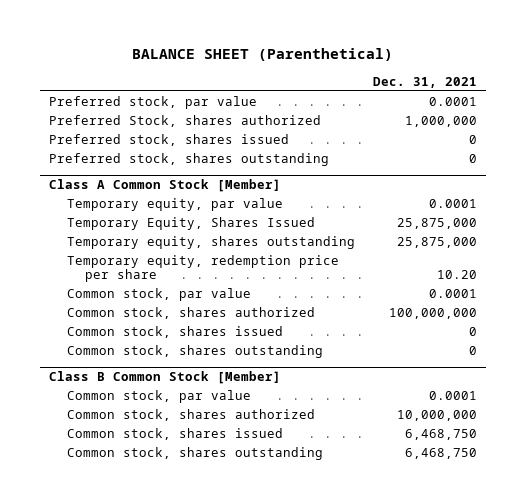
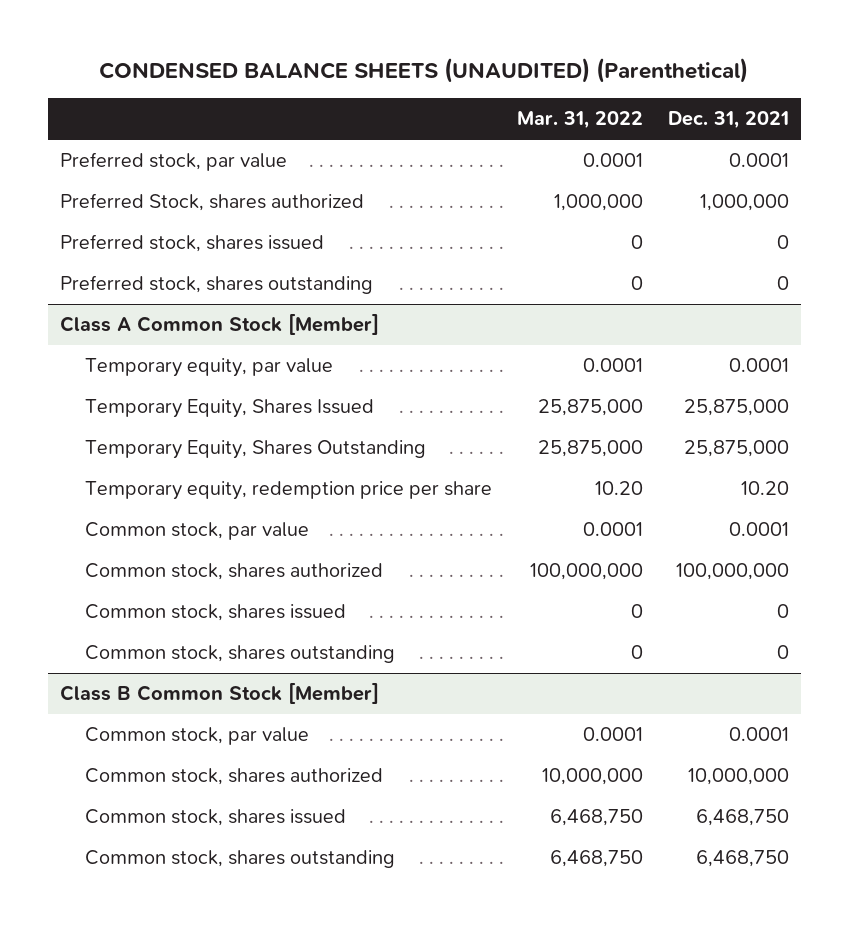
- BALANCE SHEET (Parenthetical)
+ CONDENSED BALANCE SHEETS (UNAUDITED) (Parenthetical)
- | Dec. 31, 2021
+ | Mar. 31, 2022 | Dec. 31, 2021
@ Class A Common Stock [Member]
- Temporary equity, shares outstanding | 25,875,000
+ Temporary Equity, Shares Outstanding | 25,875,000 | 25,875,000

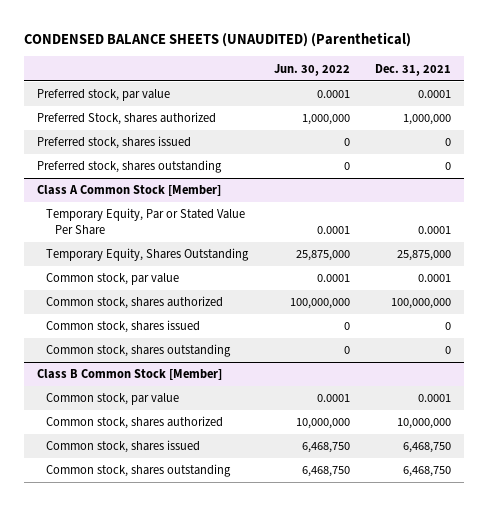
- | Mar. 31, 2022 | Dec. 31, 2021
+ | Jun. 30, 2022 | Dec. 31, 2021
@ Class A Common Stock [Member]
- Temporary equity, par value | 0.0001 | 0.0001
- Temporary Equity, Shares Issued | 25,875,000 | 25,875,000
+ Temporary Equity, Par or Stated Value Per Share | 0.0001 | 0.0001
- Temporary equity, redemption price per share | 10.20 | 10.20

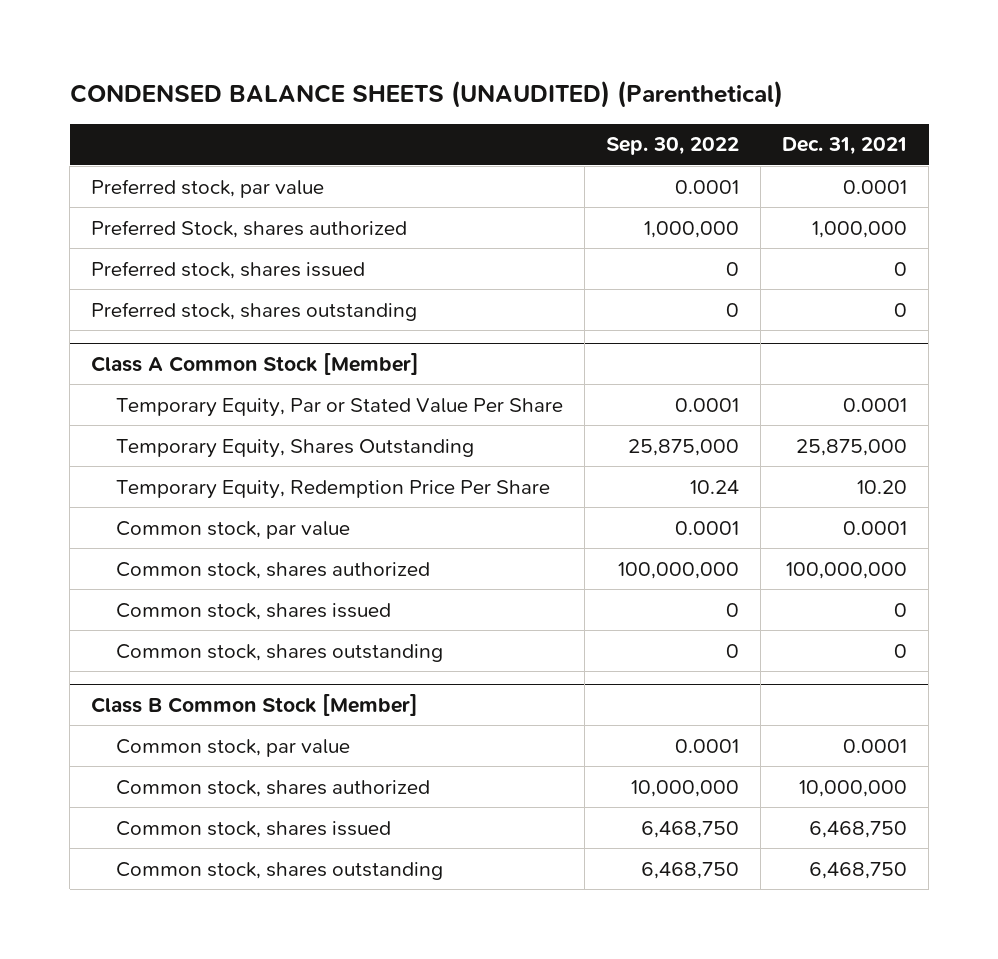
- | Jun. 30, 2022 | Dec. 31, 2021
+ | Sep. 30, 2022 | Dec. 31, 2021
@ Class A Common Stock [Member]
+ Temporary Equity, Redemption Price Per Share | 10.24 | 10.20

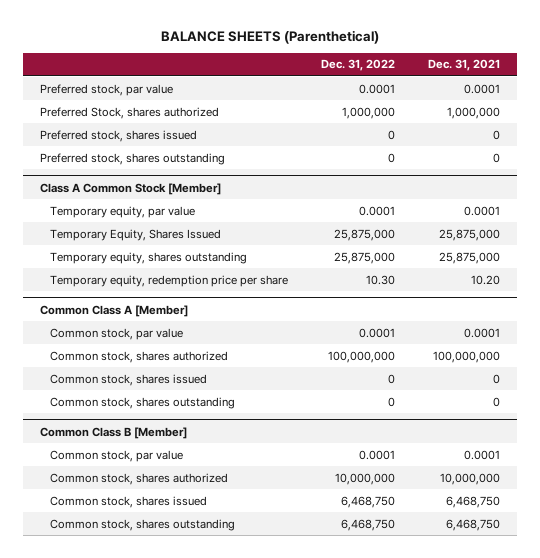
- CONDENSED BALANCE SHEETS (UNAUDITED) (Parenthetical)
+ BALANCE SHEETS (Parenthetical)
- | Sep. 30, 2022 | Dec. 31, 2021
+ | Dec. 31, 2022 | Dec. 31, 2021
@ Class A Common Stock [Member]
- Temporary Equity, Par or Stated Value Per Share | 0.0001 | 0.0001
- Temporary Equity, Shares Outstanding | 25,875,000 | 25,875,000
- Temporary Equity, Redemption Price Per Share | 10.24 | 10.20
+ Temporary equity, par value | 0.0001 | 0.0001
+ Temporary Equity, Shares Issued | 25,875,000 | 25,875,000
+ Temporary equity, shares outstanding | 25,875,000 | 25,875,000
+ Temporary equity, redemption price per share | 10.30 | 10.20
+ Common Class A [Member]
- Class B Common Stock [Member]
+ Common Class B [Member]

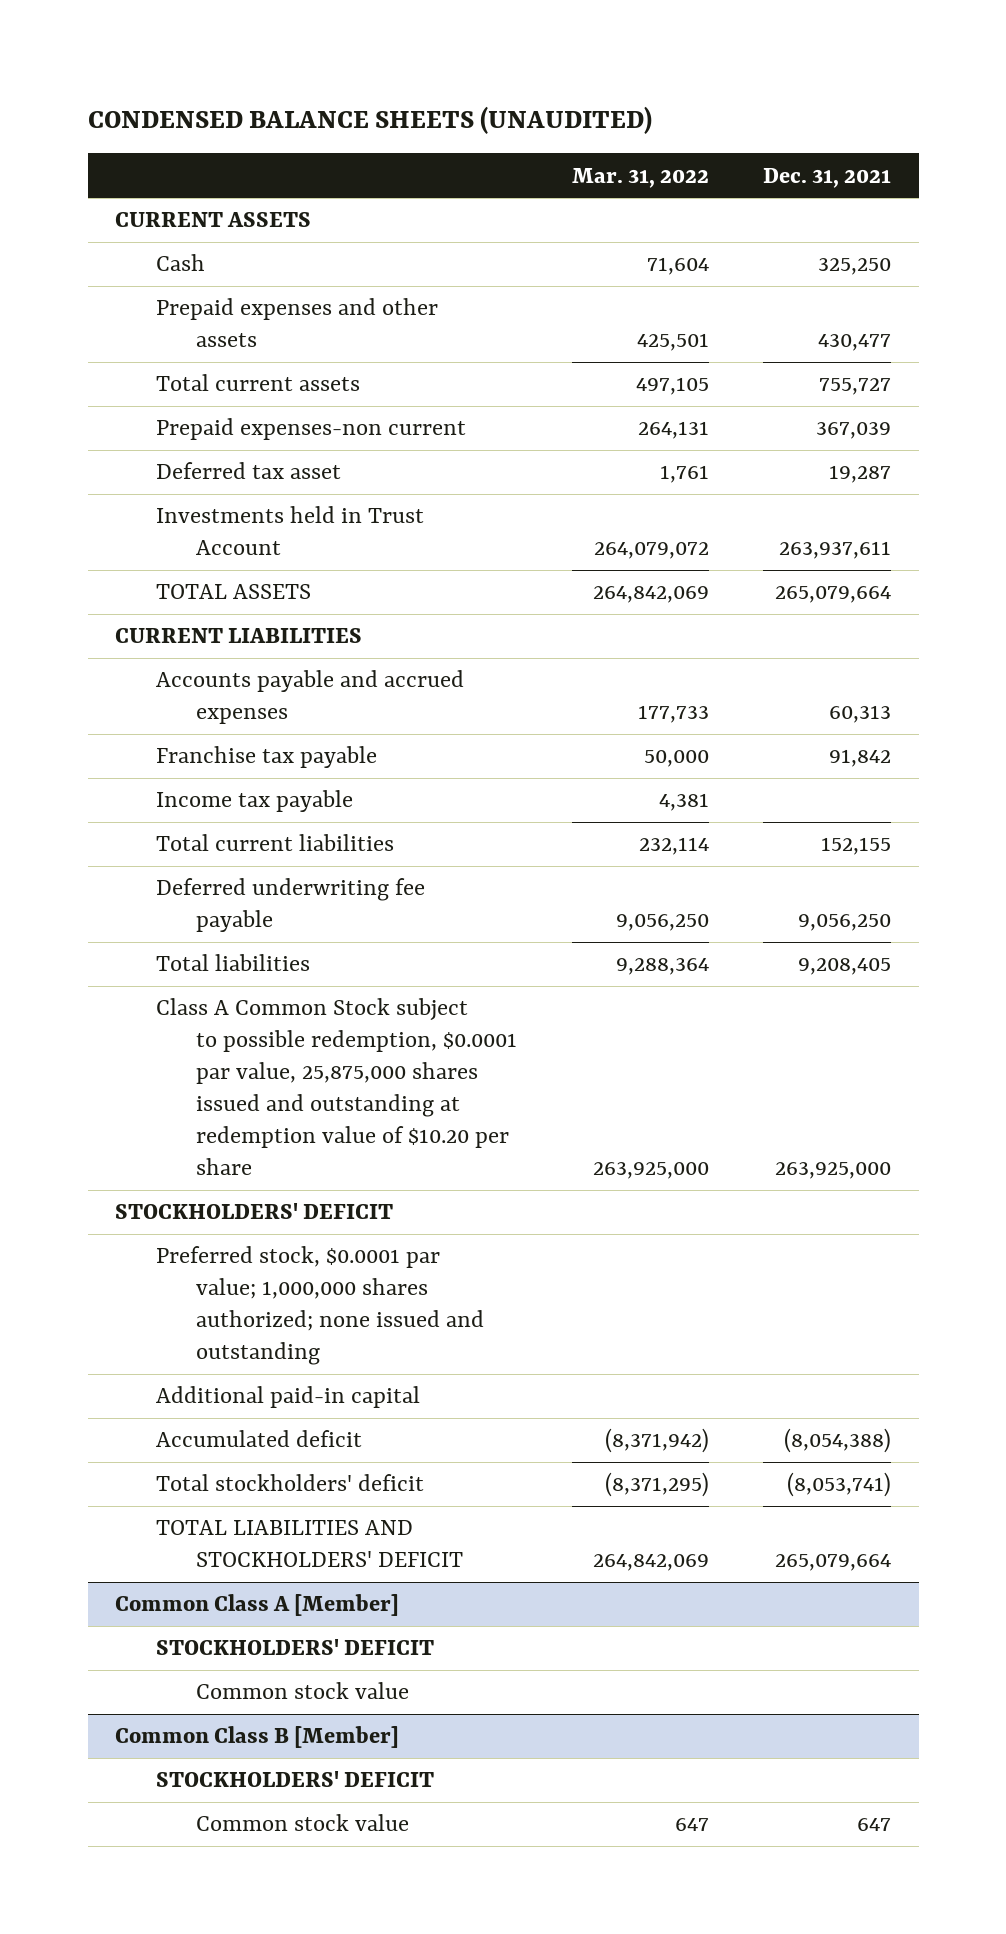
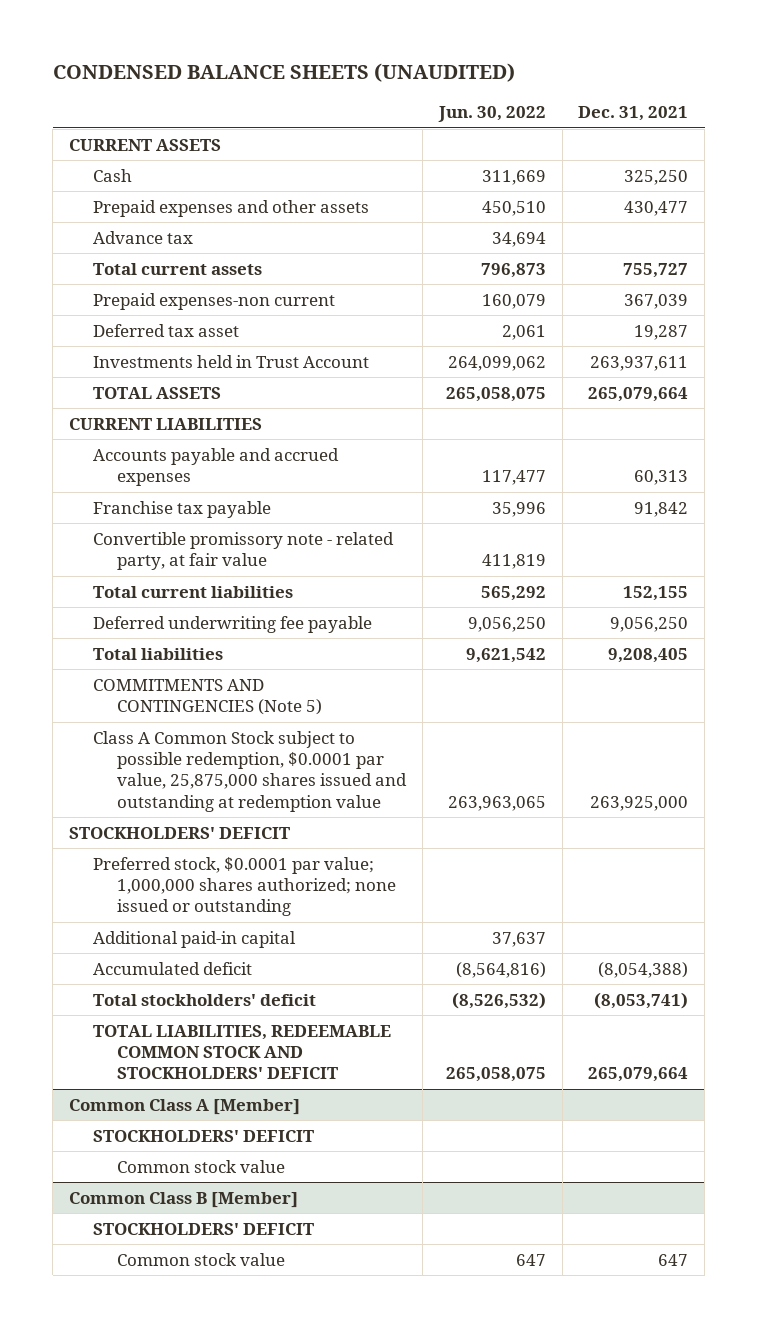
- | Mar. 31, 2022 | Dec. 31, 2021
+ | Jun. 30, 2022 | Dec. 31, 2021
+ Advance tax | 34,694 |
- Income tax payable | 4,381 |
+ Convertible promissory note - related party, at fair value | 411,819 |
- Class A Common Stock subject to possible redemption, $0.0001 par value, 25,875,000 shares issued and outstanding at redemption value of $10.20 per share | 263,925,000 | 263,925,000
+ COMMITMENTS AND CONTINGENCIES (Note 5)
+ Class A Common Stock subject to possible redemption, $0.0001 par value, 25,875,000 shares issued and outstanding at redemption value | 263,963,065 | 263,925,000
- Preferred stock, $0.0001 par value; 1,000,000 shares authorized; none issued and outstanding
+ Preferred stock, $0.0001 par value; 1,000,000 shares authorized; none issued or outstanding
- TOTAL LIABILITIES AND STOCKHOLDERS' DEFICIT | 264,842,069 | 265,079,664
+ TOTAL LIABILITIES, REDEEMABLE COMMON STOCK AND STOCKHOLDERS' DEFICIT | 265,058,075 | 265,079,664

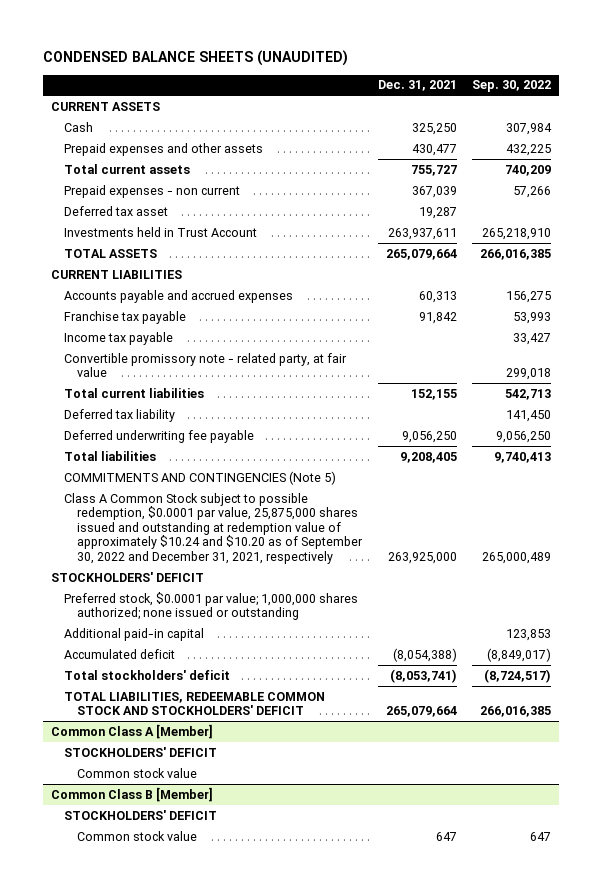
- | Jun. 30, 2022 | Dec. 31, 2021
+ | Dec. 31, 2021 | Sep. 30, 2022
- Advance tax | 34,694 |
- Prepaid expenses-non current | 160,079 | 367,039
+ Prepaid expenses - non current | 367,039 | 57,266
+ Income tax payable | | 33,427
+ Deferred tax liability | | 141,450
- Class A Common Stock subject to possible redemption, $0.0001 par value, 25,875,000 shares issued and outstanding at redemption value | 263,963,065 | 263,925,000
+ Class A Common Stock subject to possible redemption, $0.0001 par value, 25,875,000 shares issued and outstanding at redemption value of approximately $10.24 and $10.20 as of September 30, 2022 and December 31, 2021, respectively | 263,925,000 | 265,000,489

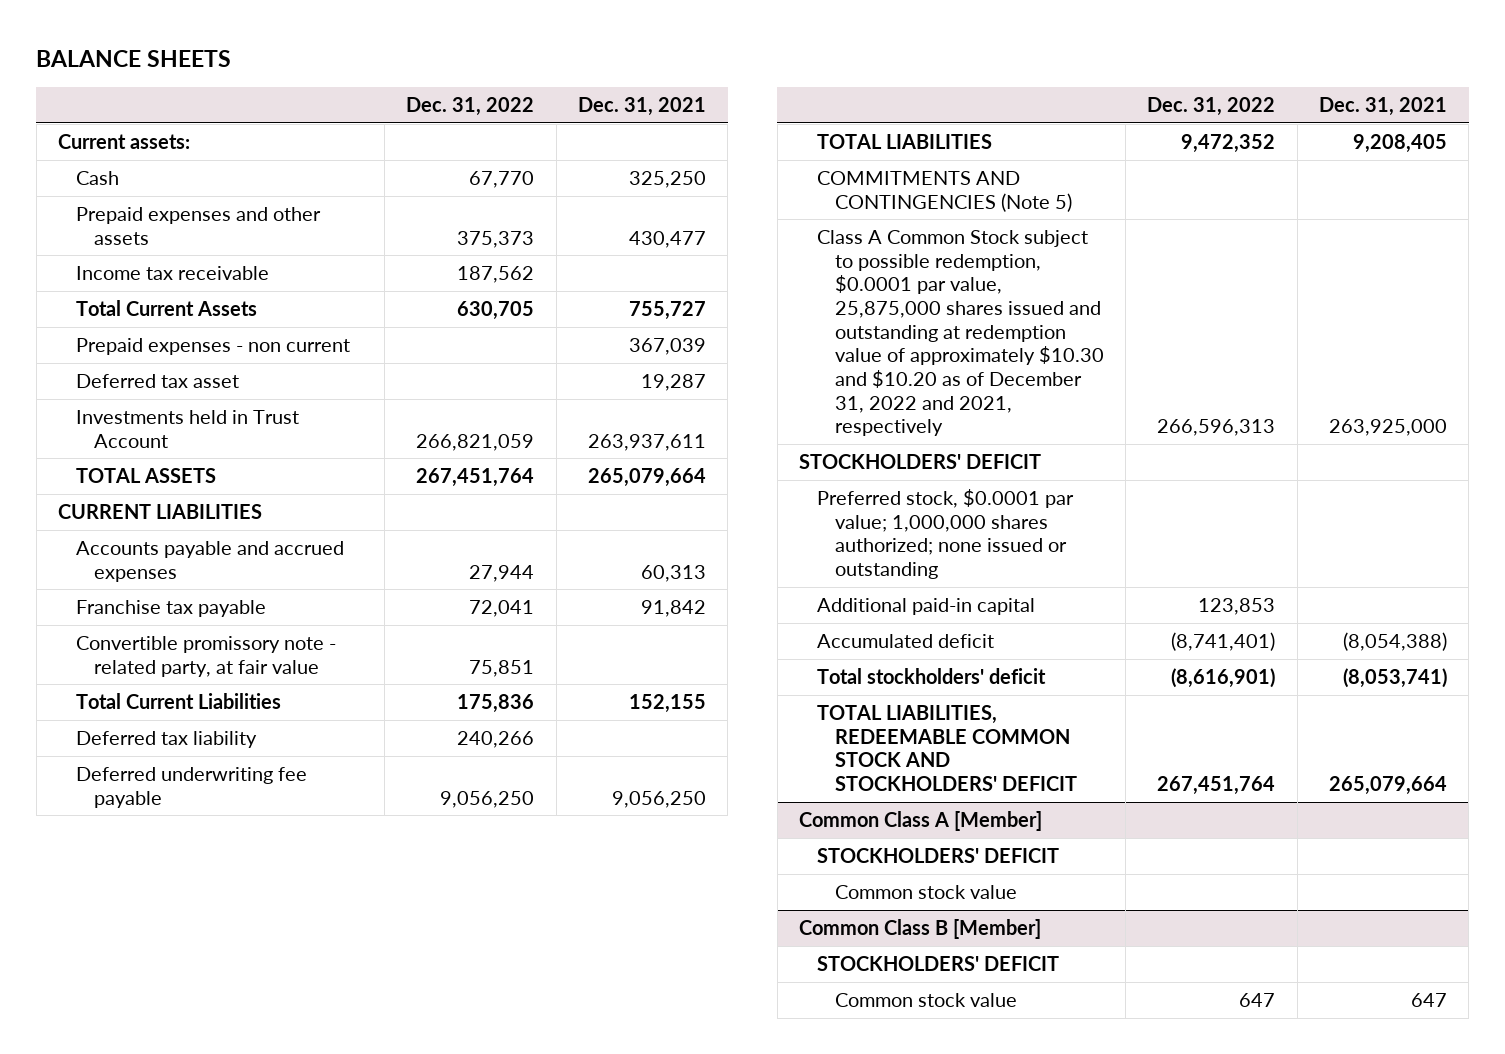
- CONDENSED BALANCE SHEETS (UNAUDITED)
+ BALANCE SHEETS
- | Dec. 31, 2021 | Sep. 30, 2022
+ | Dec. 31, 2022 | Dec. 31, 2021
- CURRENT ASSETS
+ Current assets:
- Total current assets | 755,727 | 740,209
+ Income tax receivable | 187,562 |
+ Total Current Assets | 630,705 | 755,727
- Income tax payable | | 33,427
- Total current liabilities | 152,155 | 542,713
+ Total Current Liabilities | 175,836 | 152,155
- Total liabilities | 9,208,405 | 9,740,413
+ TOTAL LIABILITIES | 9,472,352 | 9,208,405
- Class A Common Stock subject to possible redemption, $0.0001 par value, 25,875,000 shares issued and outstanding at redemption value of approximately $10.24 and $10.20 as of September 30, 2022 and December 31, 2021, respectively | 263,925,000 | 265,000,489
+ Class A Common Stock subject to possible redemption, $0.0001 par value, 25,875,000 shares issued and outstanding at redemption value of approximately $10.30 and $10.20 as of December 31, 2022 and 2021, respectively | 266,596,313 | 263,925,000

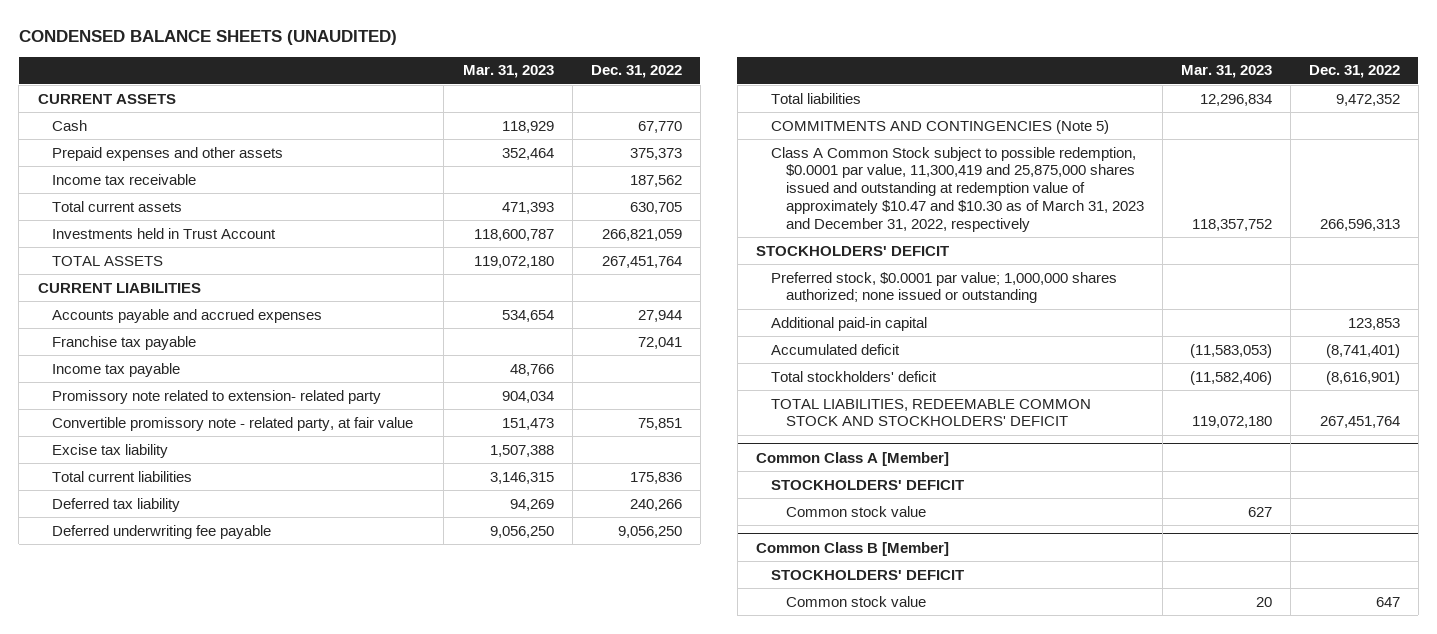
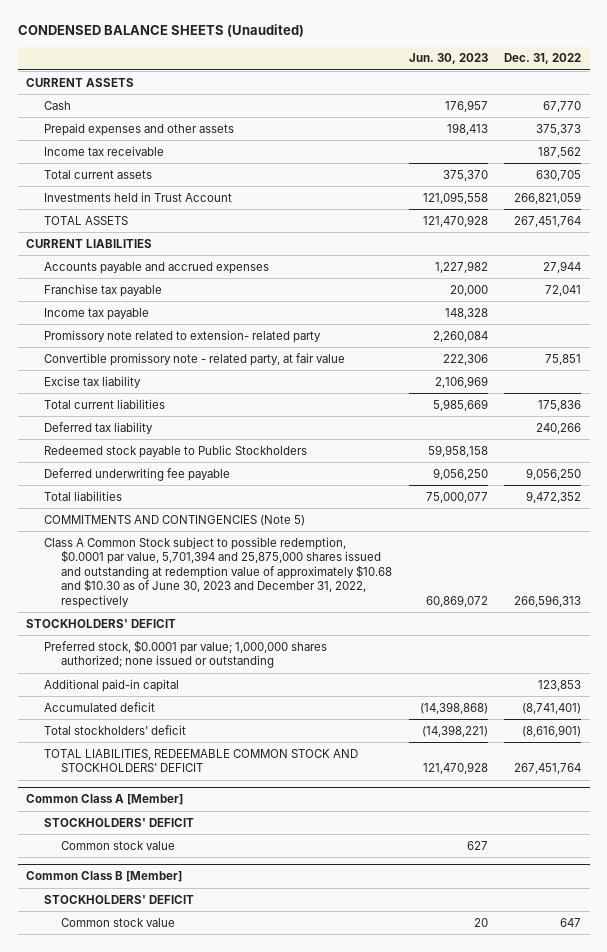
- CONDENSED BALANCE SHEETS (UNAUDITED)
+ CONDENSED BALANCE SHEETS (Unaudited)
- | Mar. 31, 2023 | Dec. 31, 2022
+ | Jun. 30, 2023 | Dec. 31, 2022
+ Redeemed stock payable to Public Stockholders | 59,958,158 |
- Class A Common Stock subject to possible redemption, $0.0001 par value, 11,300,419 and 25,875,000 shares issued and outstanding at redemption value of approximately $10.47 and $10.30 as of March 31, 2023 and December 31, 2022, respectively | 118,357,752 | 266,596,313
+ Class A Common Stock subject to possible redemption, $0.0001 par value, 5,701,394 and 25,875,000 shares issued and outstanding at redemption value of approximately $10.68 and $10.30 as of June 30, 2023 and December 31, 2022, respectively | 60,869,072 | 266,596,313

